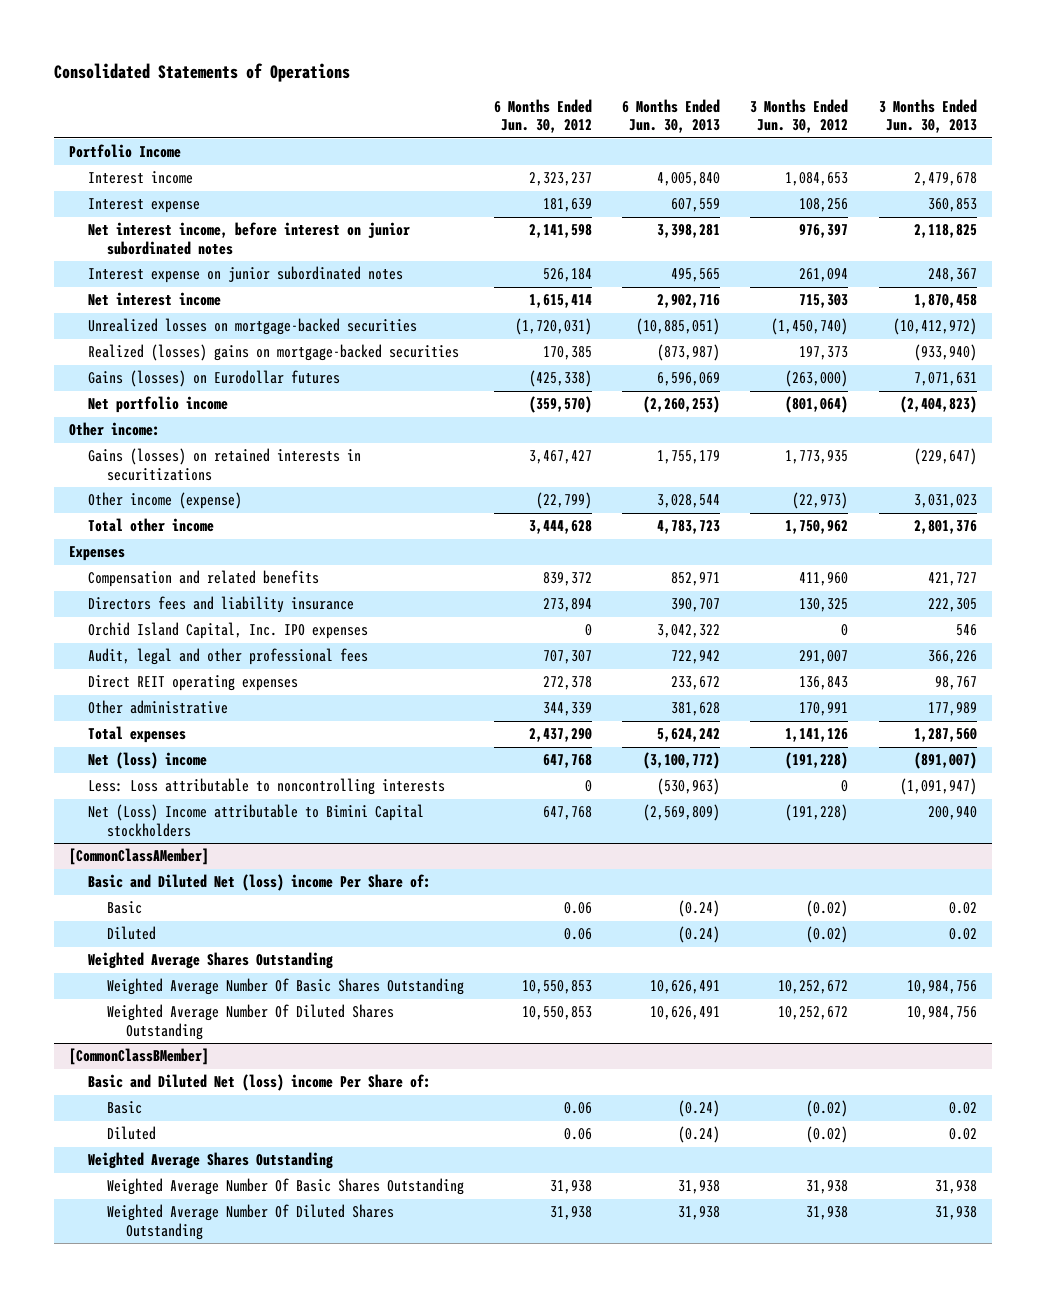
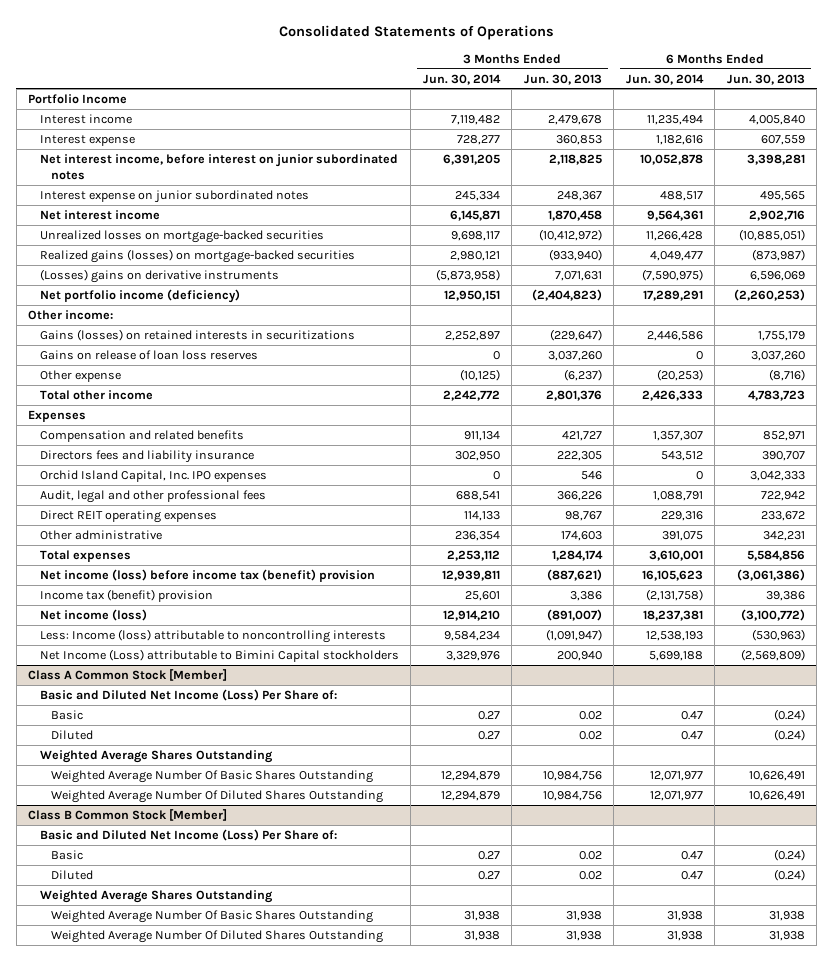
- | 6 Months Ended Jun. 30, 2012 | 6 Months Ended Jun. 30, 2013 | 3 Months Ended Jun. 30, 2012 | 3 Months Ended Jun. 30, 2013
+ | 3 Months Ended Jun. 30, 2014 | 3 Months Ended Jun. 30, 2013 | 6 Months Ended Jun. 30, 2014 | 6 Months Ended Jun. 30, 2013
- Realized (losses) gains on mortgage-backed securities | 170,385 | (873,987) | 197,373 | (933,940)
- Gains (losses) on Eurodollar futures | (425,338) | 6,596,069 | (263,000) | 7,071,631
- Net portfolio income | (359,570) | (2,260,253) | (801,064) | (2,404,823)
+ Realized gains (losses) on mortgage-backed securities | 2,980,121 | (933,940) | 4,049,477 | (873,987)
+ (Losses) gains on derivative instruments | (5,873,958) | 7,071,631 | (7,590,975) | 6,596,069
+ Net portfolio income (deficiency) | 12,950,151 | (2,404,823) | 17,289,291 | (2,260,253)
- Other income (expense) | (22,799) | 3,028,544 | (22,973) | 3,031,023
+ Gains on release of loan loss reserves | 0 | 3,037,260 | 0 | 3,037,260
+ Other expense | (10,125) | (6,237) | (20,253) | (8,716)
- Orchid Island Capital, Inc. IPO expenses | 0 | 3,042,322 | 0 | 546
+ Orchid Island Capital, Inc. IPO expenses | 0 | 546 | 0 | 3,042,333
- Other administrative | 344,339 | 381,628 | 170,991 | 177,989
- Total expenses | 2,437,290 | 5,624,242 | 1,141,126 | 1,287,560
- Net (loss) income | 647,768 | (3,100,772) | (191,228) | (891,007)
- Less: Loss attributable to noncontrolling interests | 0 | (530,963) | 0 | (1,091,947)
- Net (Loss) Income attributable to Bimini Capital stockholders | 647,768 | (2,569,809) | (191,228) | 200,940
- [CommonClassAMember]
- Basic and Diluted Net (loss) income Per Share of:
+ Other administrative | 236,354 | 174,603 | 391,075 | 342,231
+ Total expenses | 2,253,112 | 1,284,174 | 3,610,001 | 5,584,856
+ Net income (loss) before income tax (benefit) provision | 12,939,811 | (887,621) | 16,105,623 | (3,061,386)
+ Income tax (benefit) provision | 25,601 | 3,386 | (2,131,758) | 39,386
+ Net income (loss) | 12,914,210 | (891,007) | 18,237,381 | (3,100,772)
+ Less: Income (loss) attributable to noncontrolling interests | 9,584,234 | (1,091,947) | 12,538,193 | (530,963)
+ Net Income (Loss) attributable to Bimini Capital stockholders | 3,329,976 | 200,940 | 5,699,188 | (2,569,809)
+ Class A Common Stock [Member]
+ Basic and Diluted Net Income (Loss) Per Share of:
- [CommonClassBMember]
- Basic and Diluted Net (loss) income Per Share of:
+ Class B Common Stock [Member]
+ Basic and Diluted Net Income (Loss) Per Share of:

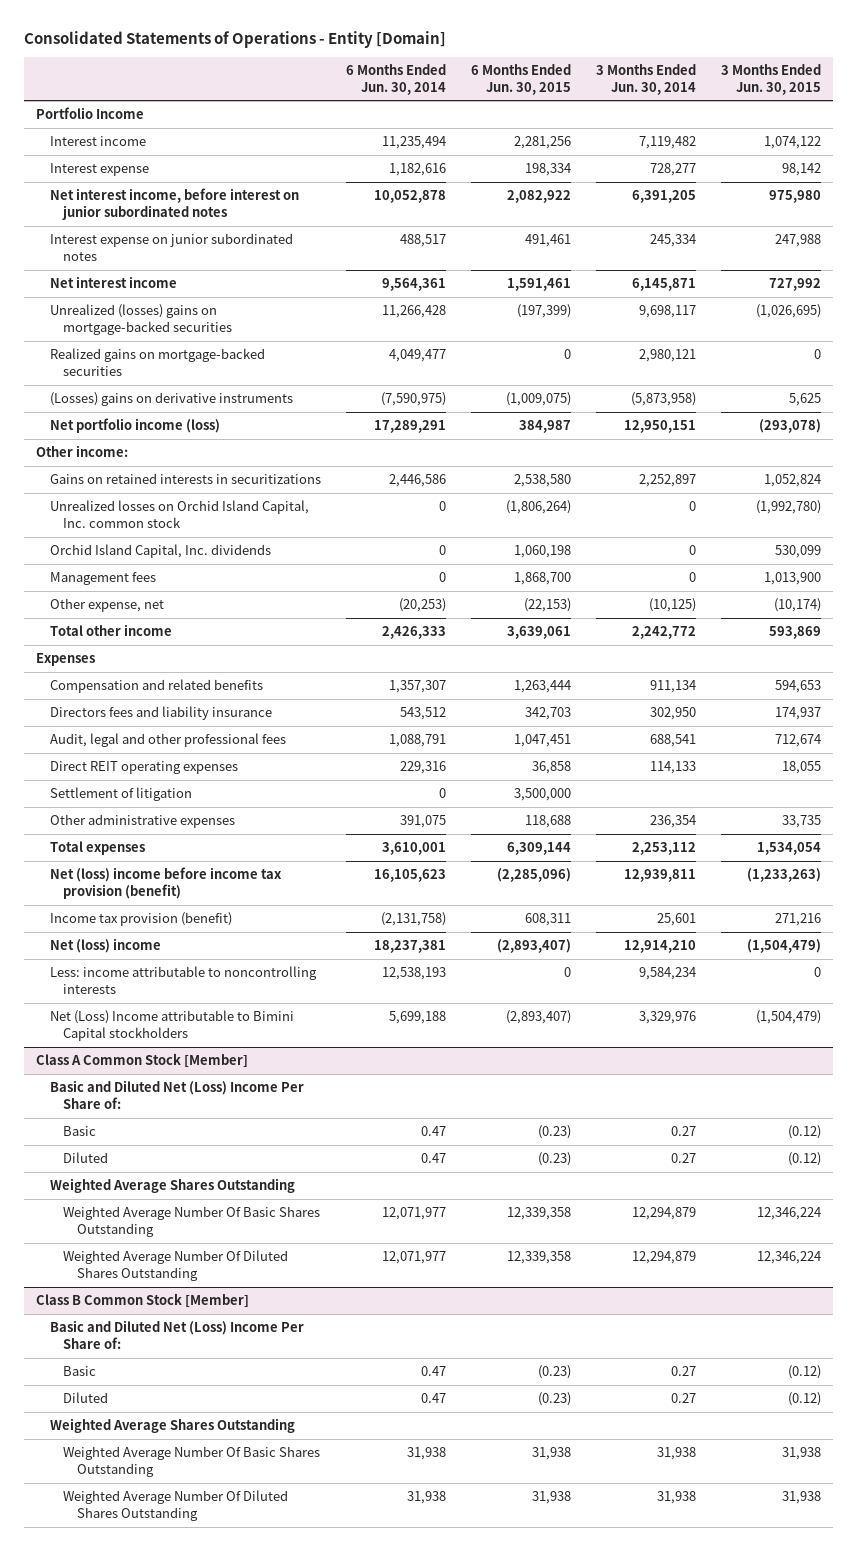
- Consolidated Statements of Operations
+ Consolidated Statements of Operations - Entity [Domain]
- | 3 Months Ended Jun. 30, 2014 | 3 Months Ended Jun. 30, 2013 | 6 Months Ended Jun. 30, 2014 | 6 Months Ended Jun. 30, 2013
+ | 6 Months Ended Jun. 30, 2014 | 6 Months Ended Jun. 30, 2015 | 3 Months Ended Jun. 30, 2014 | 3 Months Ended Jun. 30, 2015
- Unrealized losses on mortgage-backed securities | 9,698,117 | (10,412,972) | 11,266,428 | (10,885,051)
- Realized gains (losses) on mortgage-backed securities | 2,980,121 | (933,940) | 4,049,477 | (873,987)
+ Unrealized (losses) gains on mortgage-backed securities | 11,266,428 | (197,399) | 9,698,117 | (1,026,695)
+ Realized gains on mortgage-backed securities | 4,049,477 | 0 | 2,980,121 | 0
- Net portfolio income (deficiency) | 12,950,151 | (2,404,823) | 17,289,291 | (2,260,253)
+ Net portfolio income (loss) | 17,289,291 | 384,987 | 12,950,151 | (293,078)
- Gains (losses) on retained interests in securitizations | 2,252,897 | (229,647) | 2,446,586 | 1,755,179
- Gains on release of loan loss reserves | 0 | 3,037,260 | 0 | 3,037,260
- Other expense | (10,125) | (6,237) | (20,253) | (8,716)
+ Gains on retained interests in securitizations | 2,446,586 | 2,538,580 | 2,252,897 | 1,052,824
+ Unrealized losses on Orchid Island Capital, Inc. common stock | 0 | (1,806,264) | 0 | (1,992,780)
+ Orchid Island Capital, Inc. dividends | 0 | 1,060,198 | 0 | 530,099
+ Management fees | 0 | 1,868,700 | 0 | 1,013,900
+ Other expense, net | (20,253) | (22,153) | (10,125) | (10,174)
- Orchid Island Capital, Inc. IPO expenses | 0 | 546 | 0 | 3,042,333
- Other administrative | 236,354 | 174,603 | 391,075 | 342,231
+ Settlement of litigation | 0 | 3,500,000 | |
+ Other administrative expenses | 391,075 | 118,688 | 236,354 | 33,735
- Net income (loss) before income tax (benefit) provision | 12,939,811 | (887,621) | 16,105,623 | (3,061,386)
- Income tax (benefit) provision | 25,601 | 3,386 | (2,131,758) | 39,386
- Net income (loss) | 12,914,210 | (891,007) | 18,237,381 | (3,100,772)
- Less: Income (loss) attributable to noncontrolling interests | 9,584,234 | (1,091,947) | 12,538,193 | (530,963)
- Net Income (Loss) attributable to Bimini Capital stockholders | 3,329,976 | 200,940 | 5,699,188 | (2,569,809)
+ Net (loss) income before income tax provision (benefit) | 16,105,623 | (2,285,096) | 12,939,811 | (1,233,263)
+ Income tax provision (benefit) | (2,131,758) | 608,311 | 25,601 | 271,216
+ Net (loss) income | 18,237,381 | (2,893,407) | 12,914,210 | (1,504,479)
+ Less: income attributable to noncontrolling interests | 12,538,193 | 0 | 9,584,234 | 0
+ Net (Loss) Income attributable to Bimini Capital stockholders | 5,699,188 | (2,893,407) | 3,329,976 | (1,504,479)
@ Class A Common Stock [Member]
- Basic and Diluted Net Income (Loss) Per Share of:
+ Basic and Diluted Net (Loss) Income Per Share of:
@ Class B Common Stock [Member]
- Basic and Diluted Net Income (Loss) Per Share of:
+ Basic and Diluted Net (Loss) Income Per Share of:

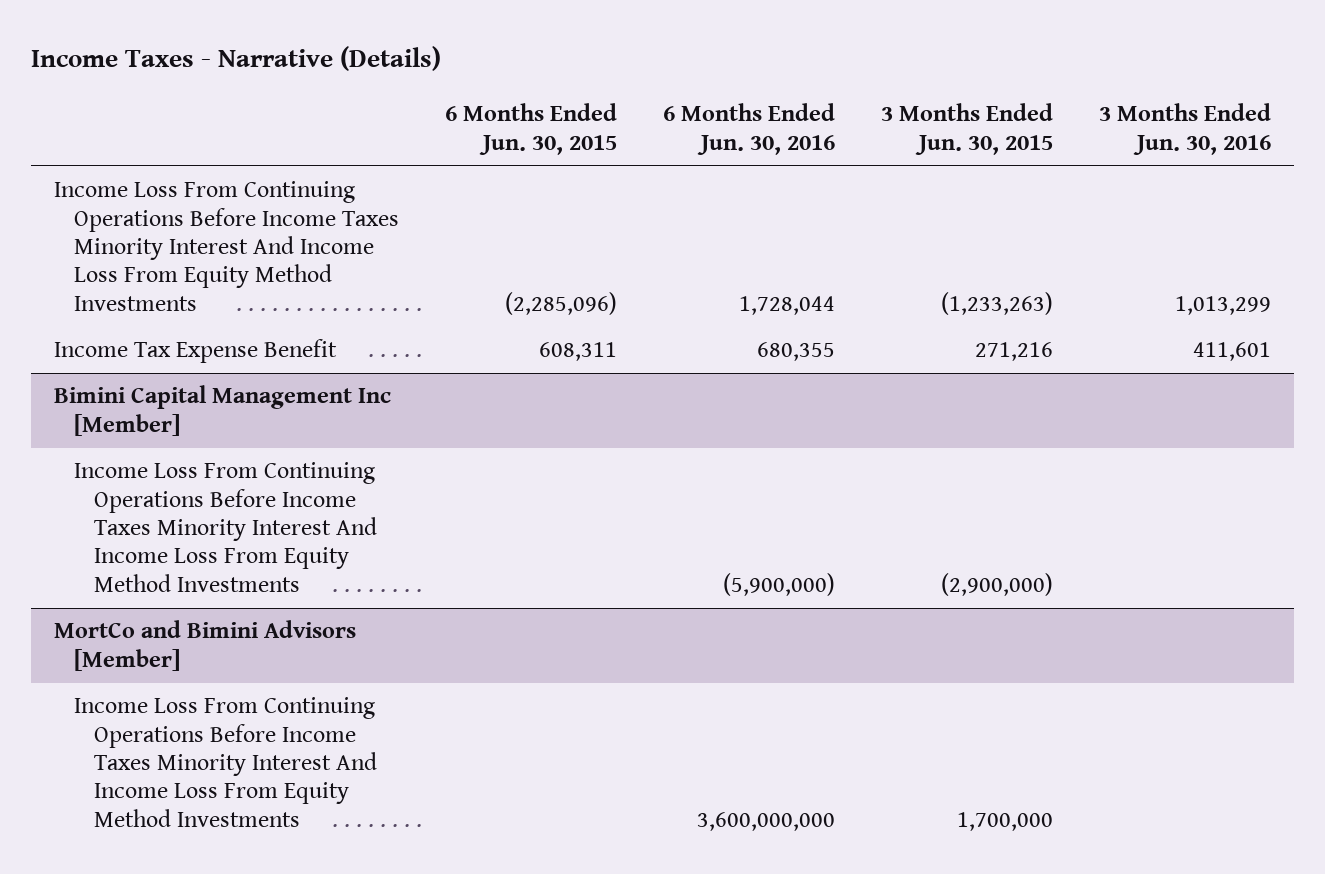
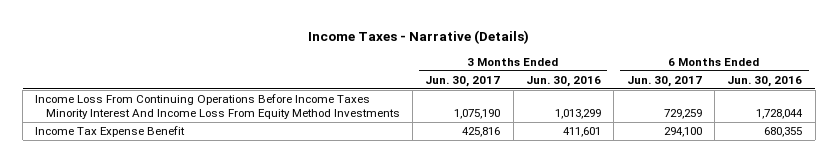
- | 6 Months Ended Jun. 30, 2015 | 6 Months Ended Jun. 30, 2016 | 3 Months Ended Jun. 30, 2015 | 3 Months Ended Jun. 30, 2016
+ | 3 Months Ended Jun. 30, 2017 | 3 Months Ended Jun. 30, 2016 | 6 Months Ended Jun. 30, 2017 | 6 Months Ended Jun. 30, 2016
- Bimini Capital Management Inc [Member]
- Income Loss From Continuing Operations Before Income Taxes Minority Interest And Income Loss From Equity Method Investments | | (5,900,000) | (2,900,000) |
- MortCo and Bimini Advisors [Member]
- Income Loss From Continuing Operations Before Income Taxes Minority Interest And Income Loss From Equity Method Investments | | 3,600,000,000 | 1,700,000 |

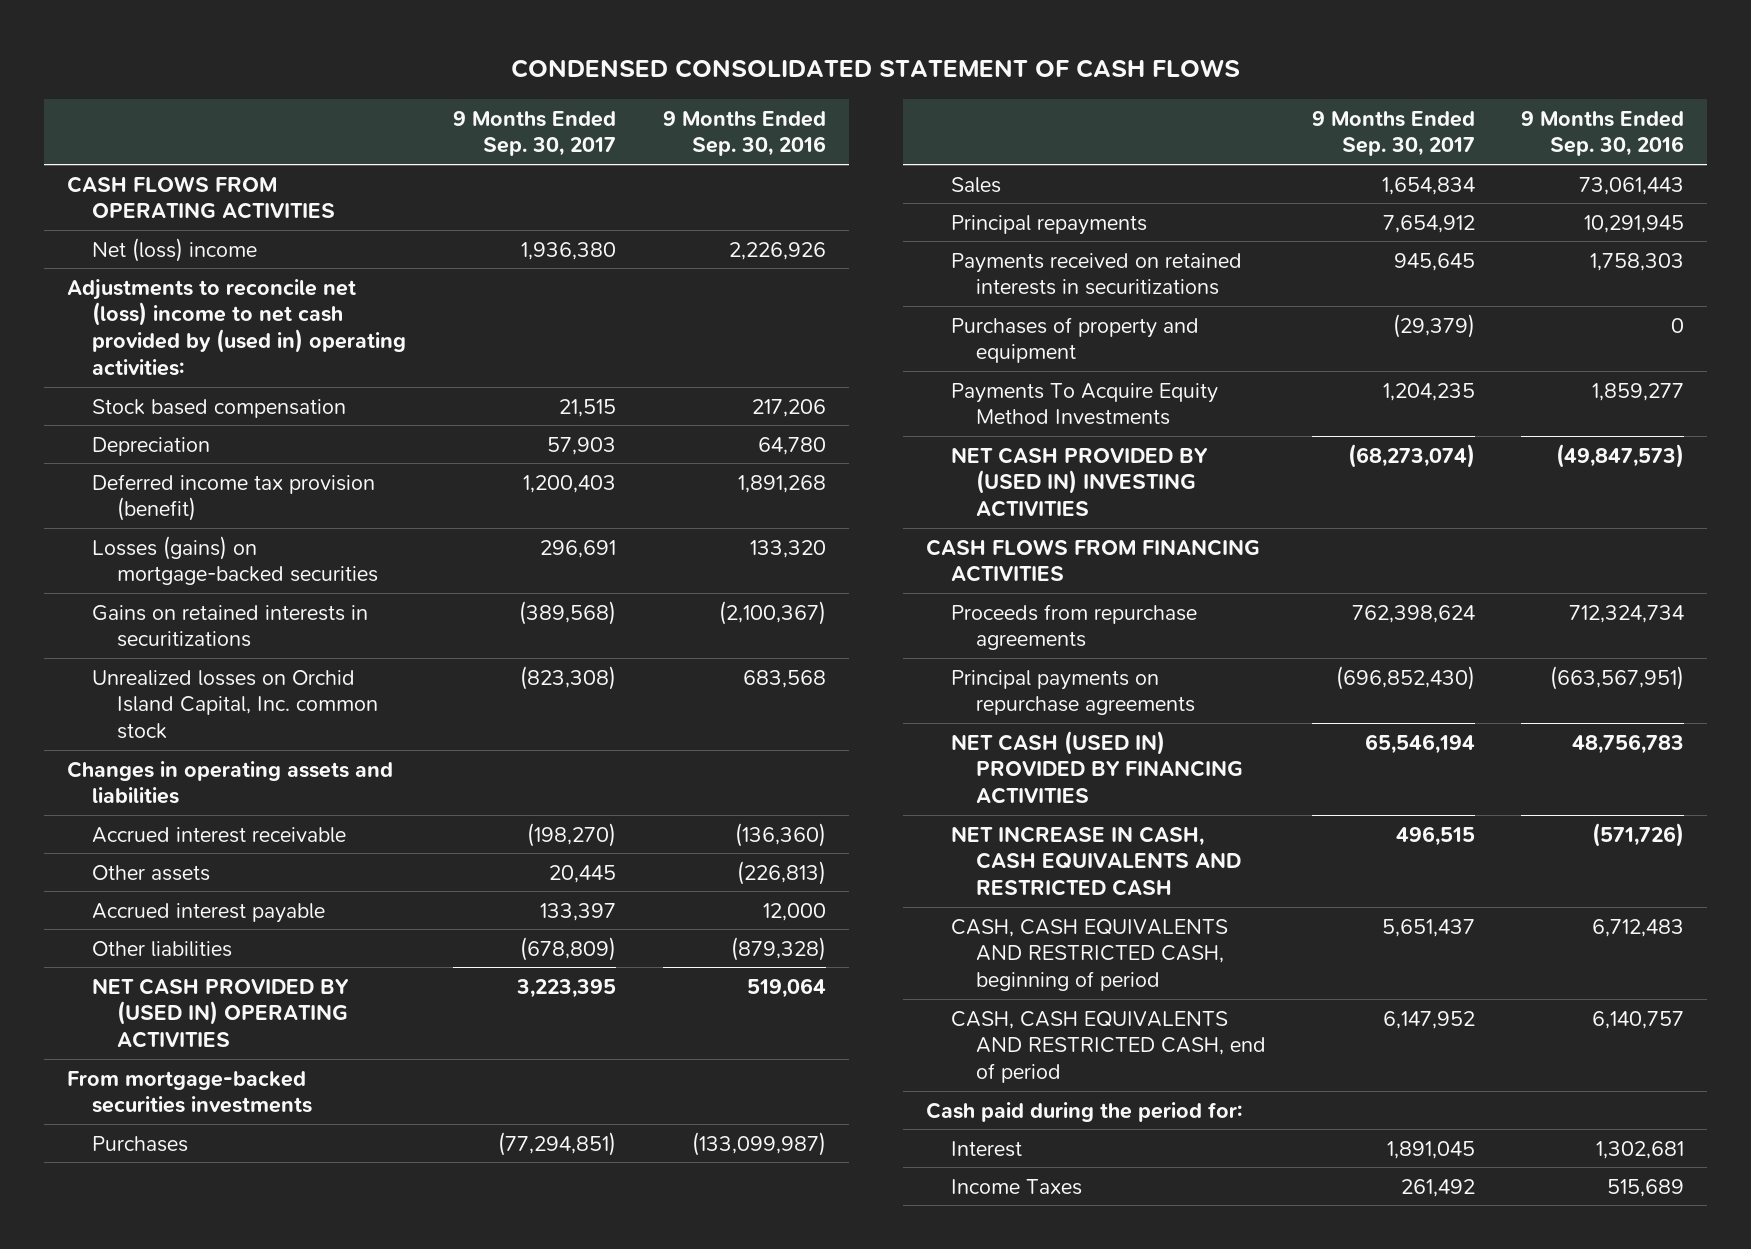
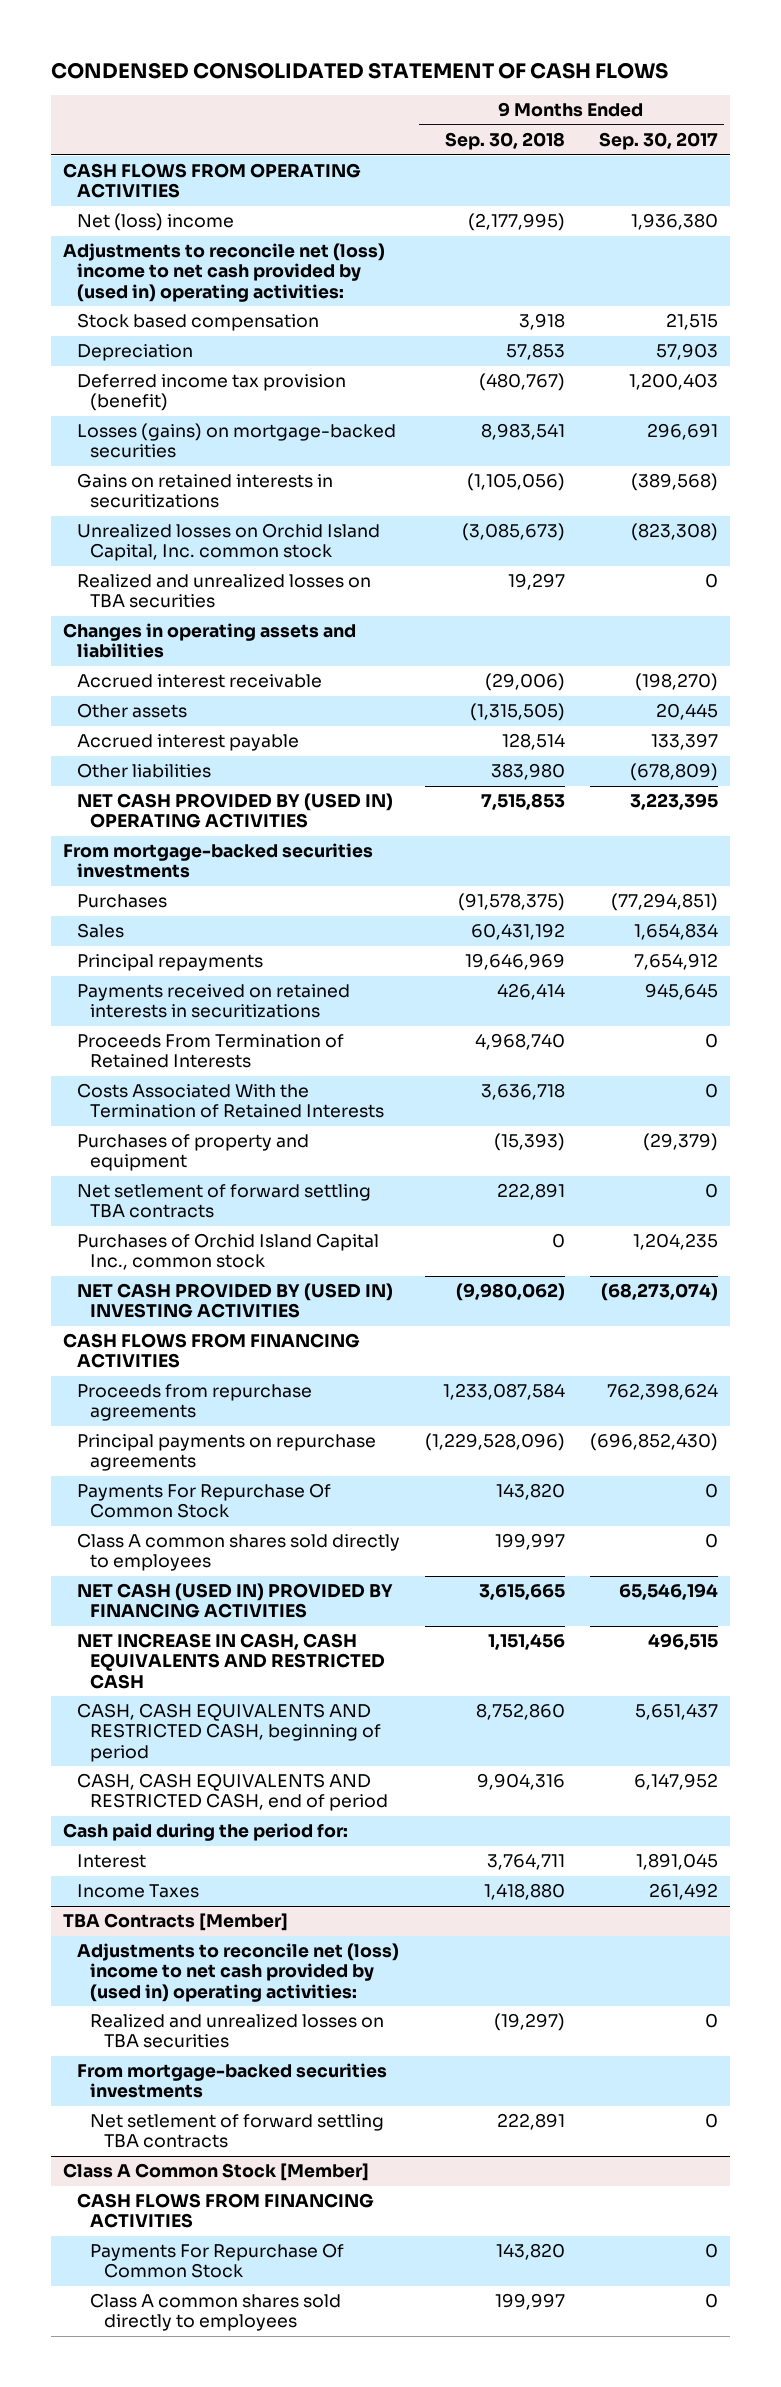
- | 9 Months Ended Sep. 30, 2017 | 9 Months Ended Sep. 30, 2016
+ | 9 Months Ended Sep. 30, 2018 | 9 Months Ended Sep. 30, 2017
+ Realized and unrealized losses on TBA securities | 19,297 | 0
+ Proceeds From Termination of Retained Interests | 4,968,740 | 0
+ Costs Associated With the Termination of Retained Interests | 3,636,718 | 0
- Payments To Acquire Equity Method Investments | 1,204,235 | 1,859,277
+ Net setlement of forward settling TBA contracts | 222,891 | 0
+ Purchases of Orchid Island Capital Inc., common stock | 0 | 1,204,235
+ Payments For Repurchase Of Common Stock | 143,820 | 0
+ Class A common shares sold directly to employees | 199,997 | 0
+ TBA Contracts [Member]
+ Adjustments to reconcile net (loss) income to net cash provided by (used in) operating activities:
+ Realized and unrealized losses on TBA securities | (19,297) | 0
+ From mortgage-backed securities investments
+ Net setlement of forward settling TBA contracts | 222,891 | 0
+ Class A Common Stock [Member]
+ CASH FLOWS FROM FINANCING ACTIVITIES
+ Payments For Repurchase Of Common Stock | 143,820 | 0
+ Class A common shares sold directly to employees | 199,997 | 0

